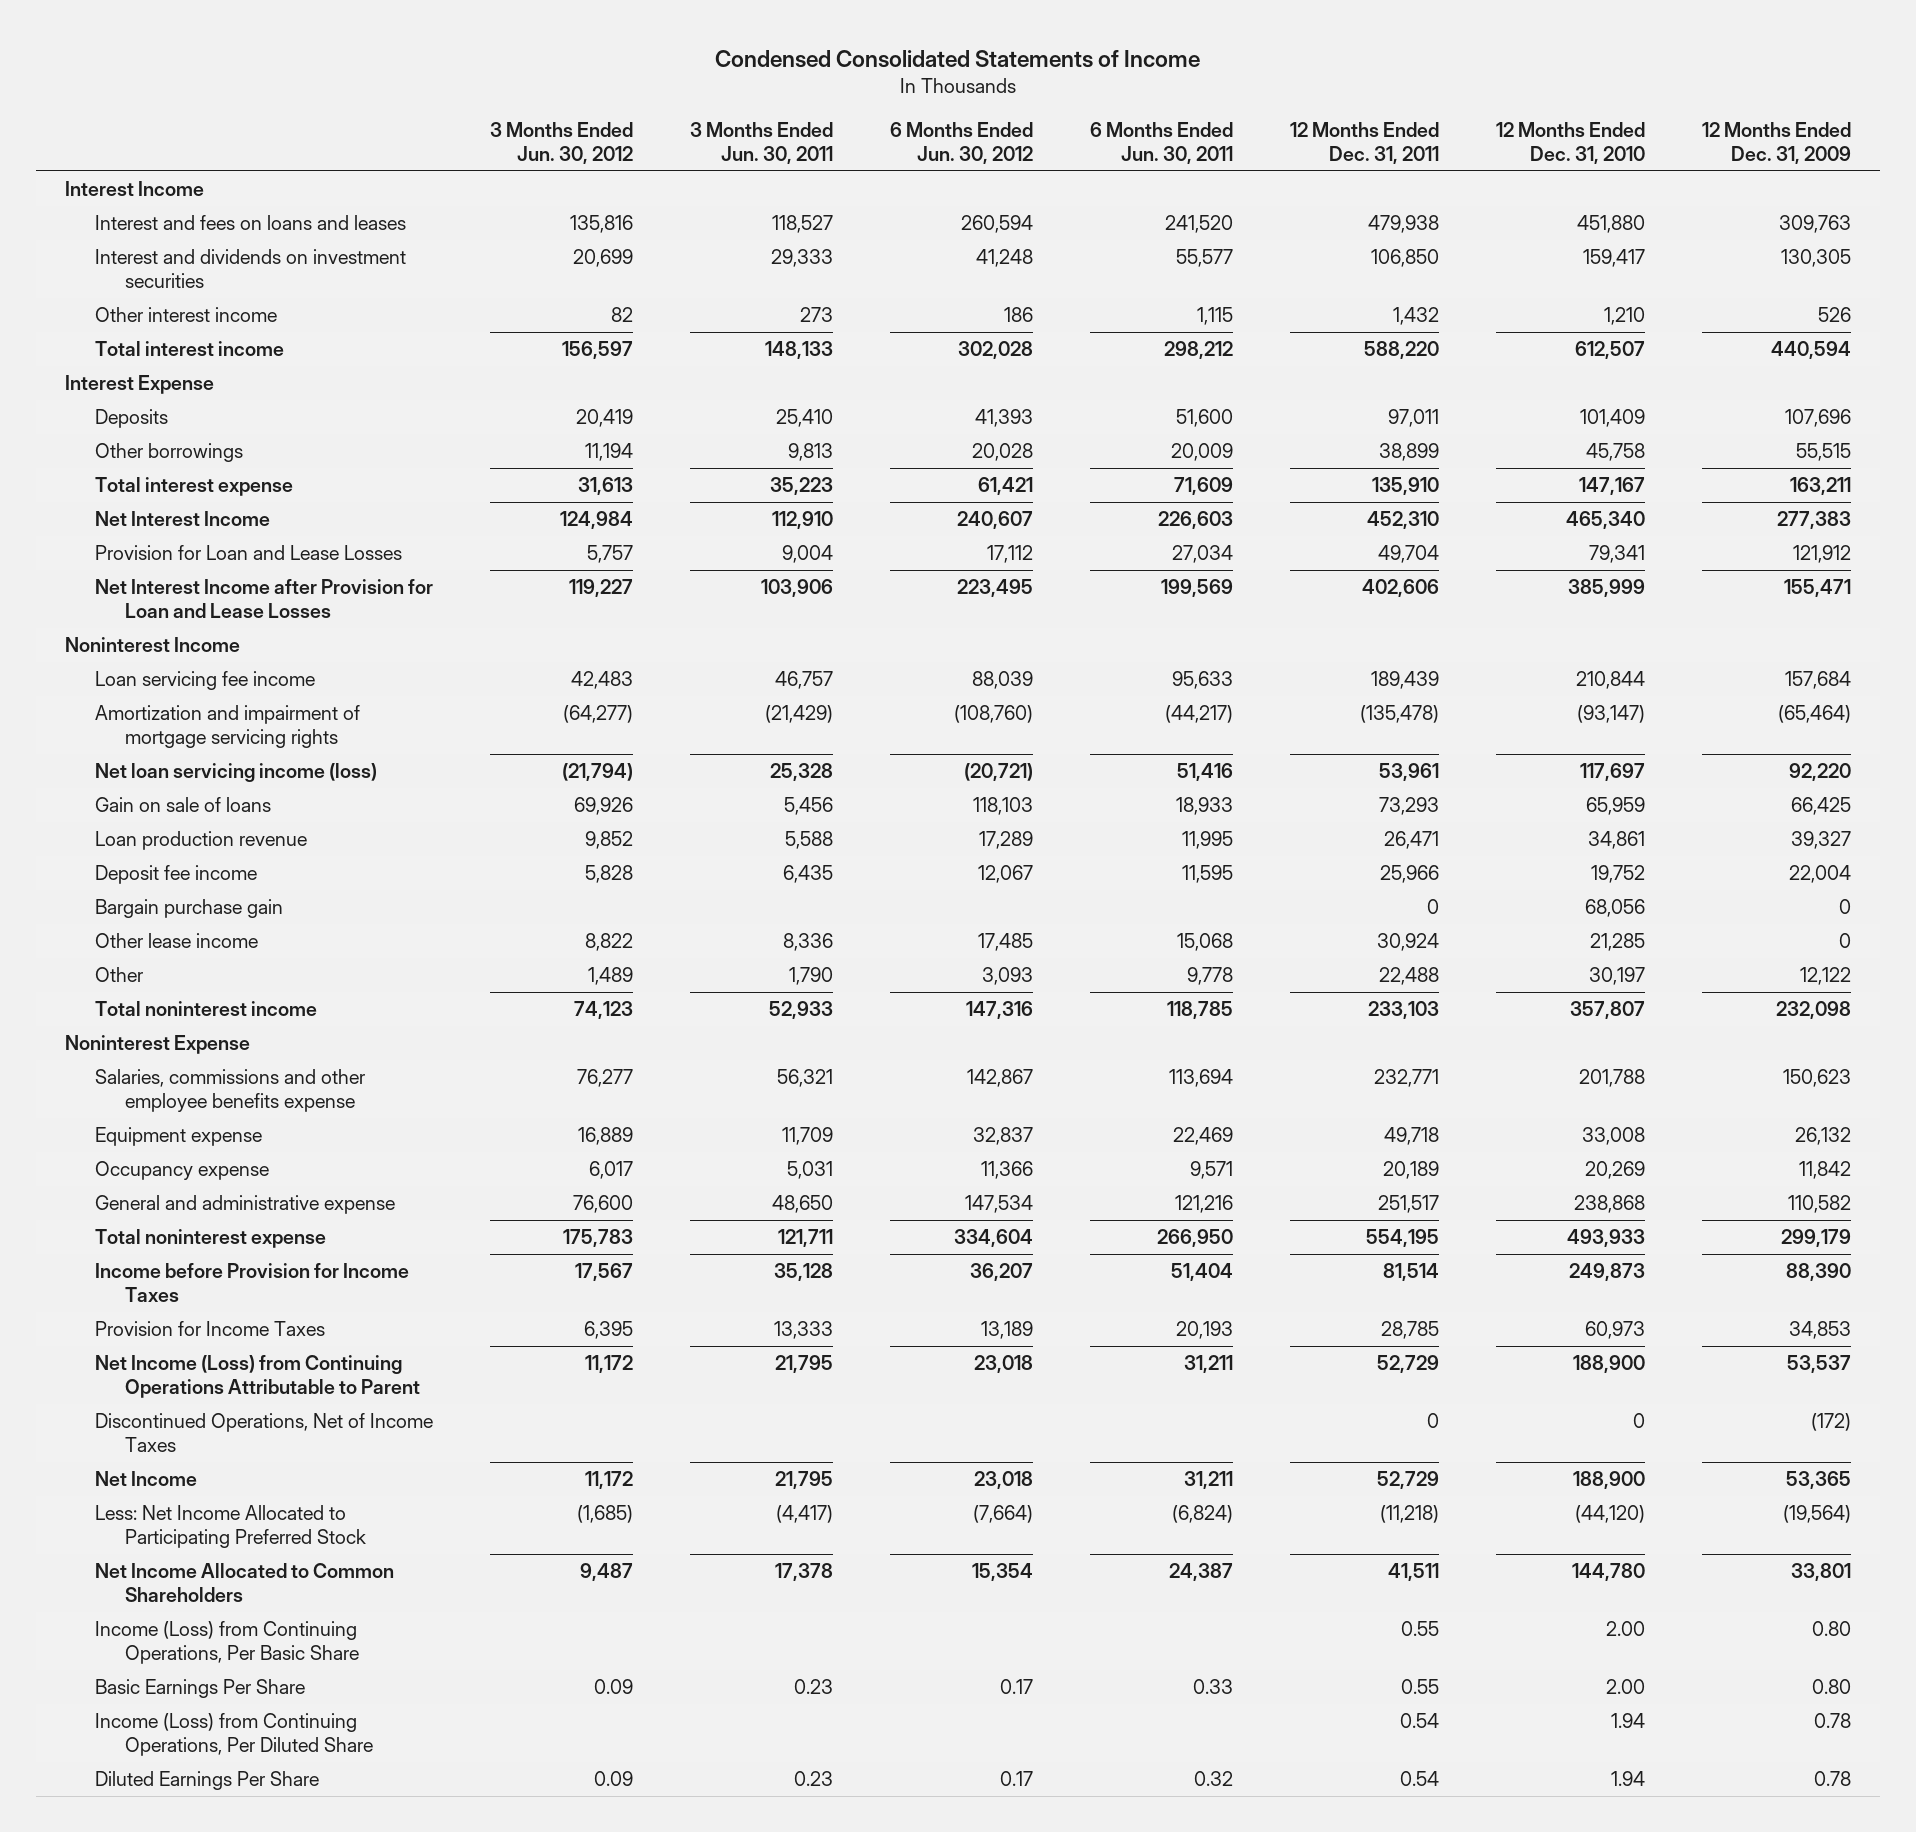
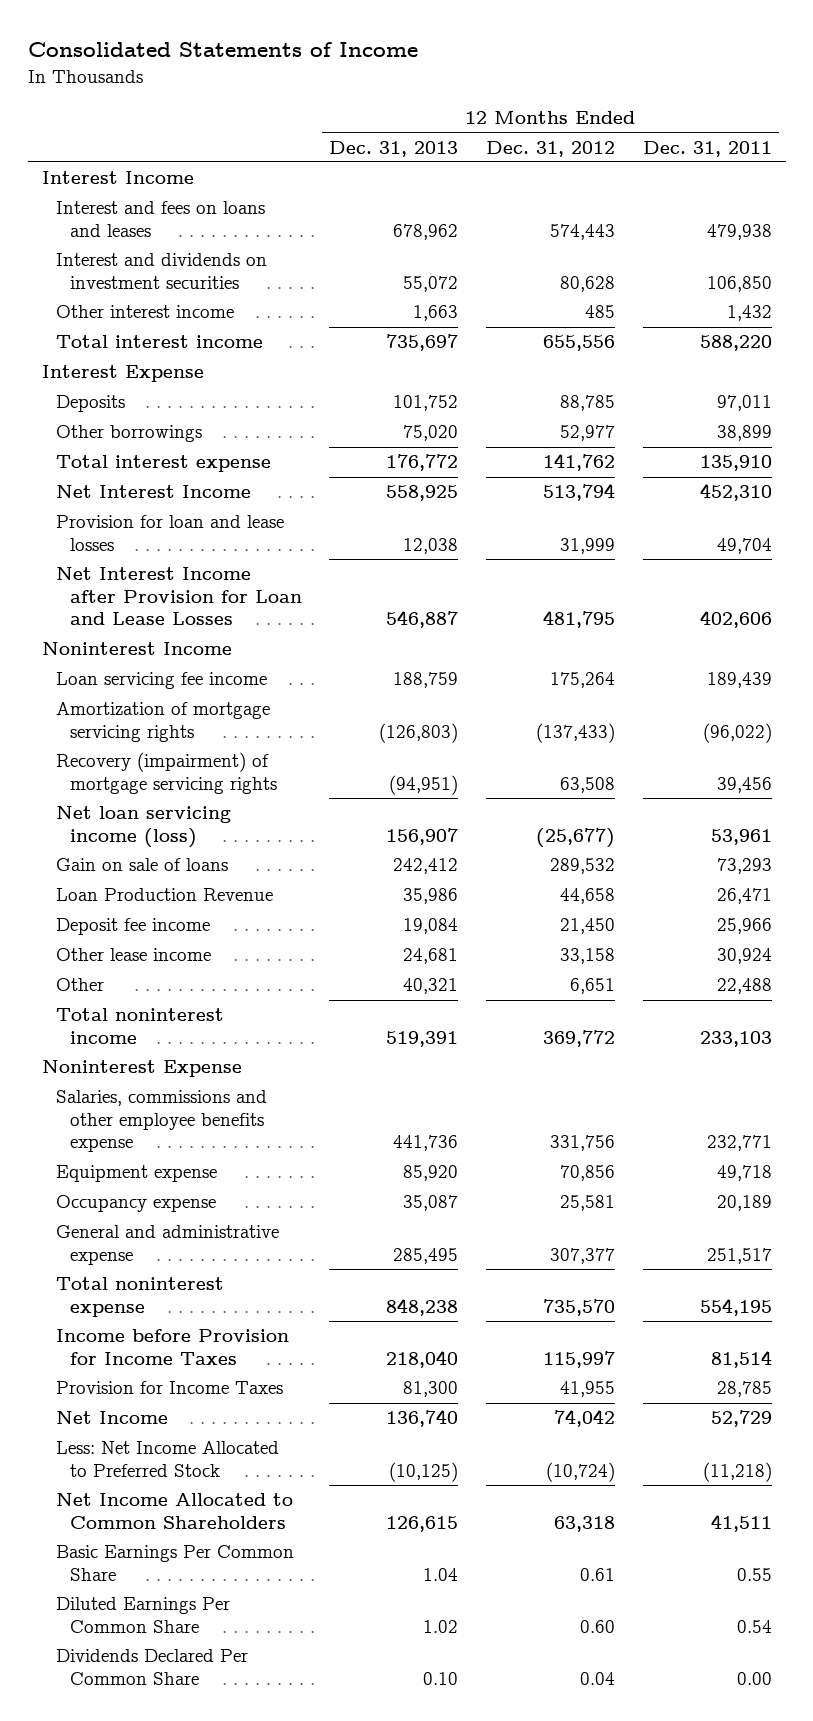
- Condensed Consolidated Statements of Income
+ Consolidated Statements of Income
- | 3 Months Ended Jun. 30, 2012 | 3 Months Ended Jun. 30, 2011 | 6 Months Ended Jun. 30, 2012 | 6 Months Ended Jun. 30, 2011 | 12 Months Ended Dec. 31, 2011 | 12 Months Ended Dec. 31, 2010 | 12 Months Ended Dec. 31, 2009
+ | 12 Months Ended Dec. 31, 2013 | 12 Months Ended Dec. 31, 2012 | 12 Months Ended Dec. 31, 2011
- Provision for Loan and Lease Losses | 5,757 | 9,004 | 17,112 | 27,034 | 49,704 | 79,341 | 121,912
+ Provision for loan and lease losses | 12,038 | 31,999 | 49,704
- Amortization and impairment of mortgage servicing rights | (64,277) | (21,429) | (108,760) | (44,217) | (135,478) | (93,147) | (65,464)
+ Amortization of mortgage servicing rights | (126,803) | (137,433) | (96,022)
+ Recovery (impairment) of mortgage servicing rights | (94,951) | 63,508 | 39,456
- Loan production revenue | 9,852 | 5,588 | 17,289 | 11,995 | 26,471 | 34,861 | 39,327
+ Loan Production Revenue | 35,986 | 44,658 | 26,471
- Bargain purchase gain | | | | | 0 | 68,056 | 0
- Net Income (Loss) from Continuing Operations Attributable to Parent | 11,172 | 21,795 | 23,018 | 31,211 | 52,729 | 188,900 | 53,537
- Discontinued Operations, Net of Income Taxes | | | | | 0 | 0 | (172)
- Less: Net Income Allocated to Participating Preferred Stock | (1,685) | (4,417) | (7,664) | (6,824) | (11,218) | (44,120) | (19,564)
+ Less: Net Income Allocated to Preferred Stock | (10,125) | (10,724) | (11,218)
- Income (Loss) from Continuing Operations, Per Basic Share | | | | | 0.55 | 2.00 | 0.80
- Basic Earnings Per Share | 0.09 | 0.23 | 0.17 | 0.33 | 0.55 | 2.00 | 0.80
- Income (Loss) from Continuing Operations, Per Diluted Share | | | | | 0.54 | 1.94 | 0.78
- Diluted Earnings Per Share | 0.09 | 0.23 | 0.17 | 0.32 | 0.54 | 1.94 | 0.78
+ Basic Earnings Per Common Share | 1.04 | 0.61 | 0.55
+ Diluted Earnings Per Common Share | 1.02 | 0.60 | 0.54
+ Dividends Declared Per Common Share | 0.10 | 0.04 | 0.00

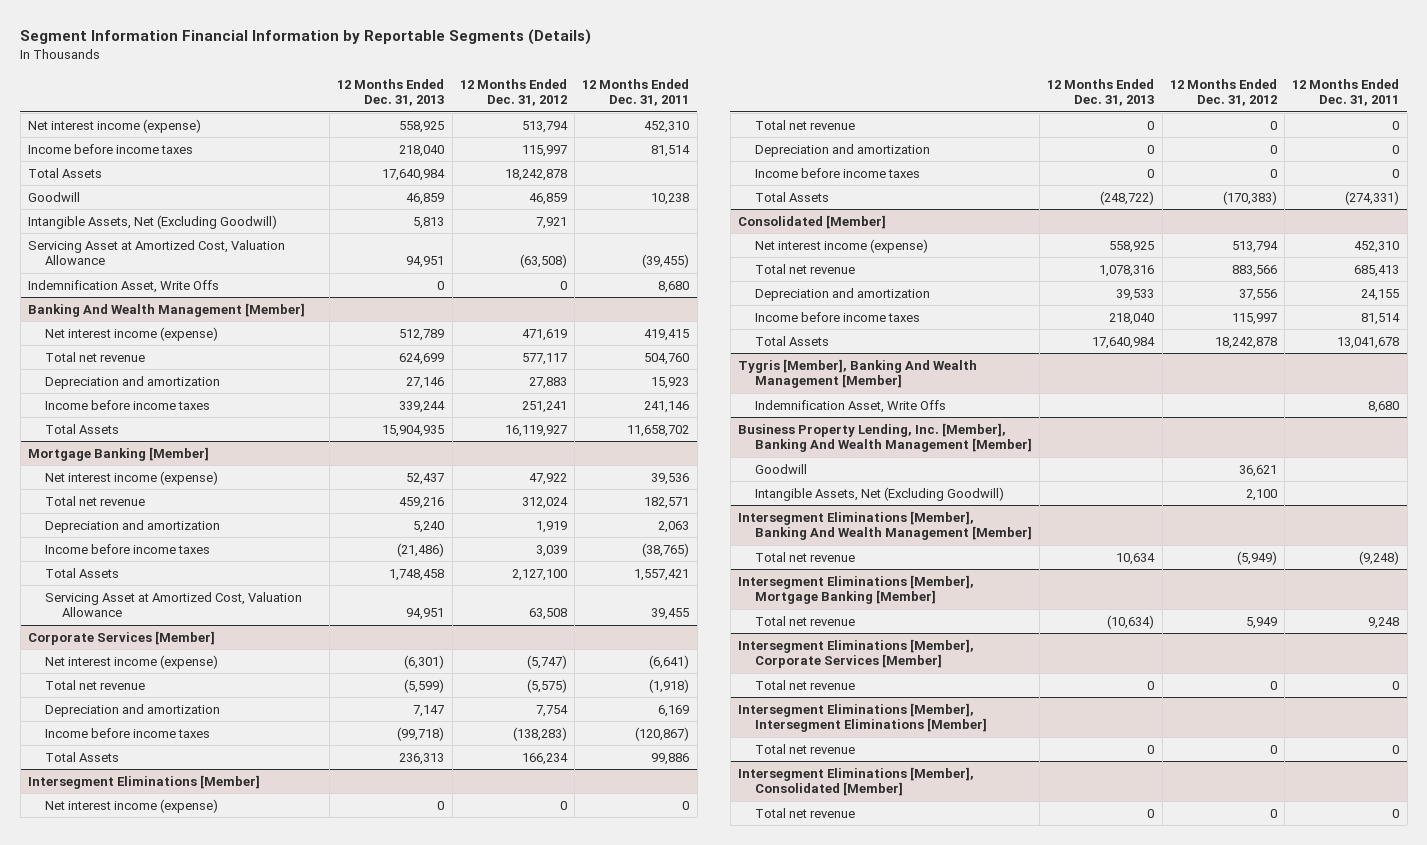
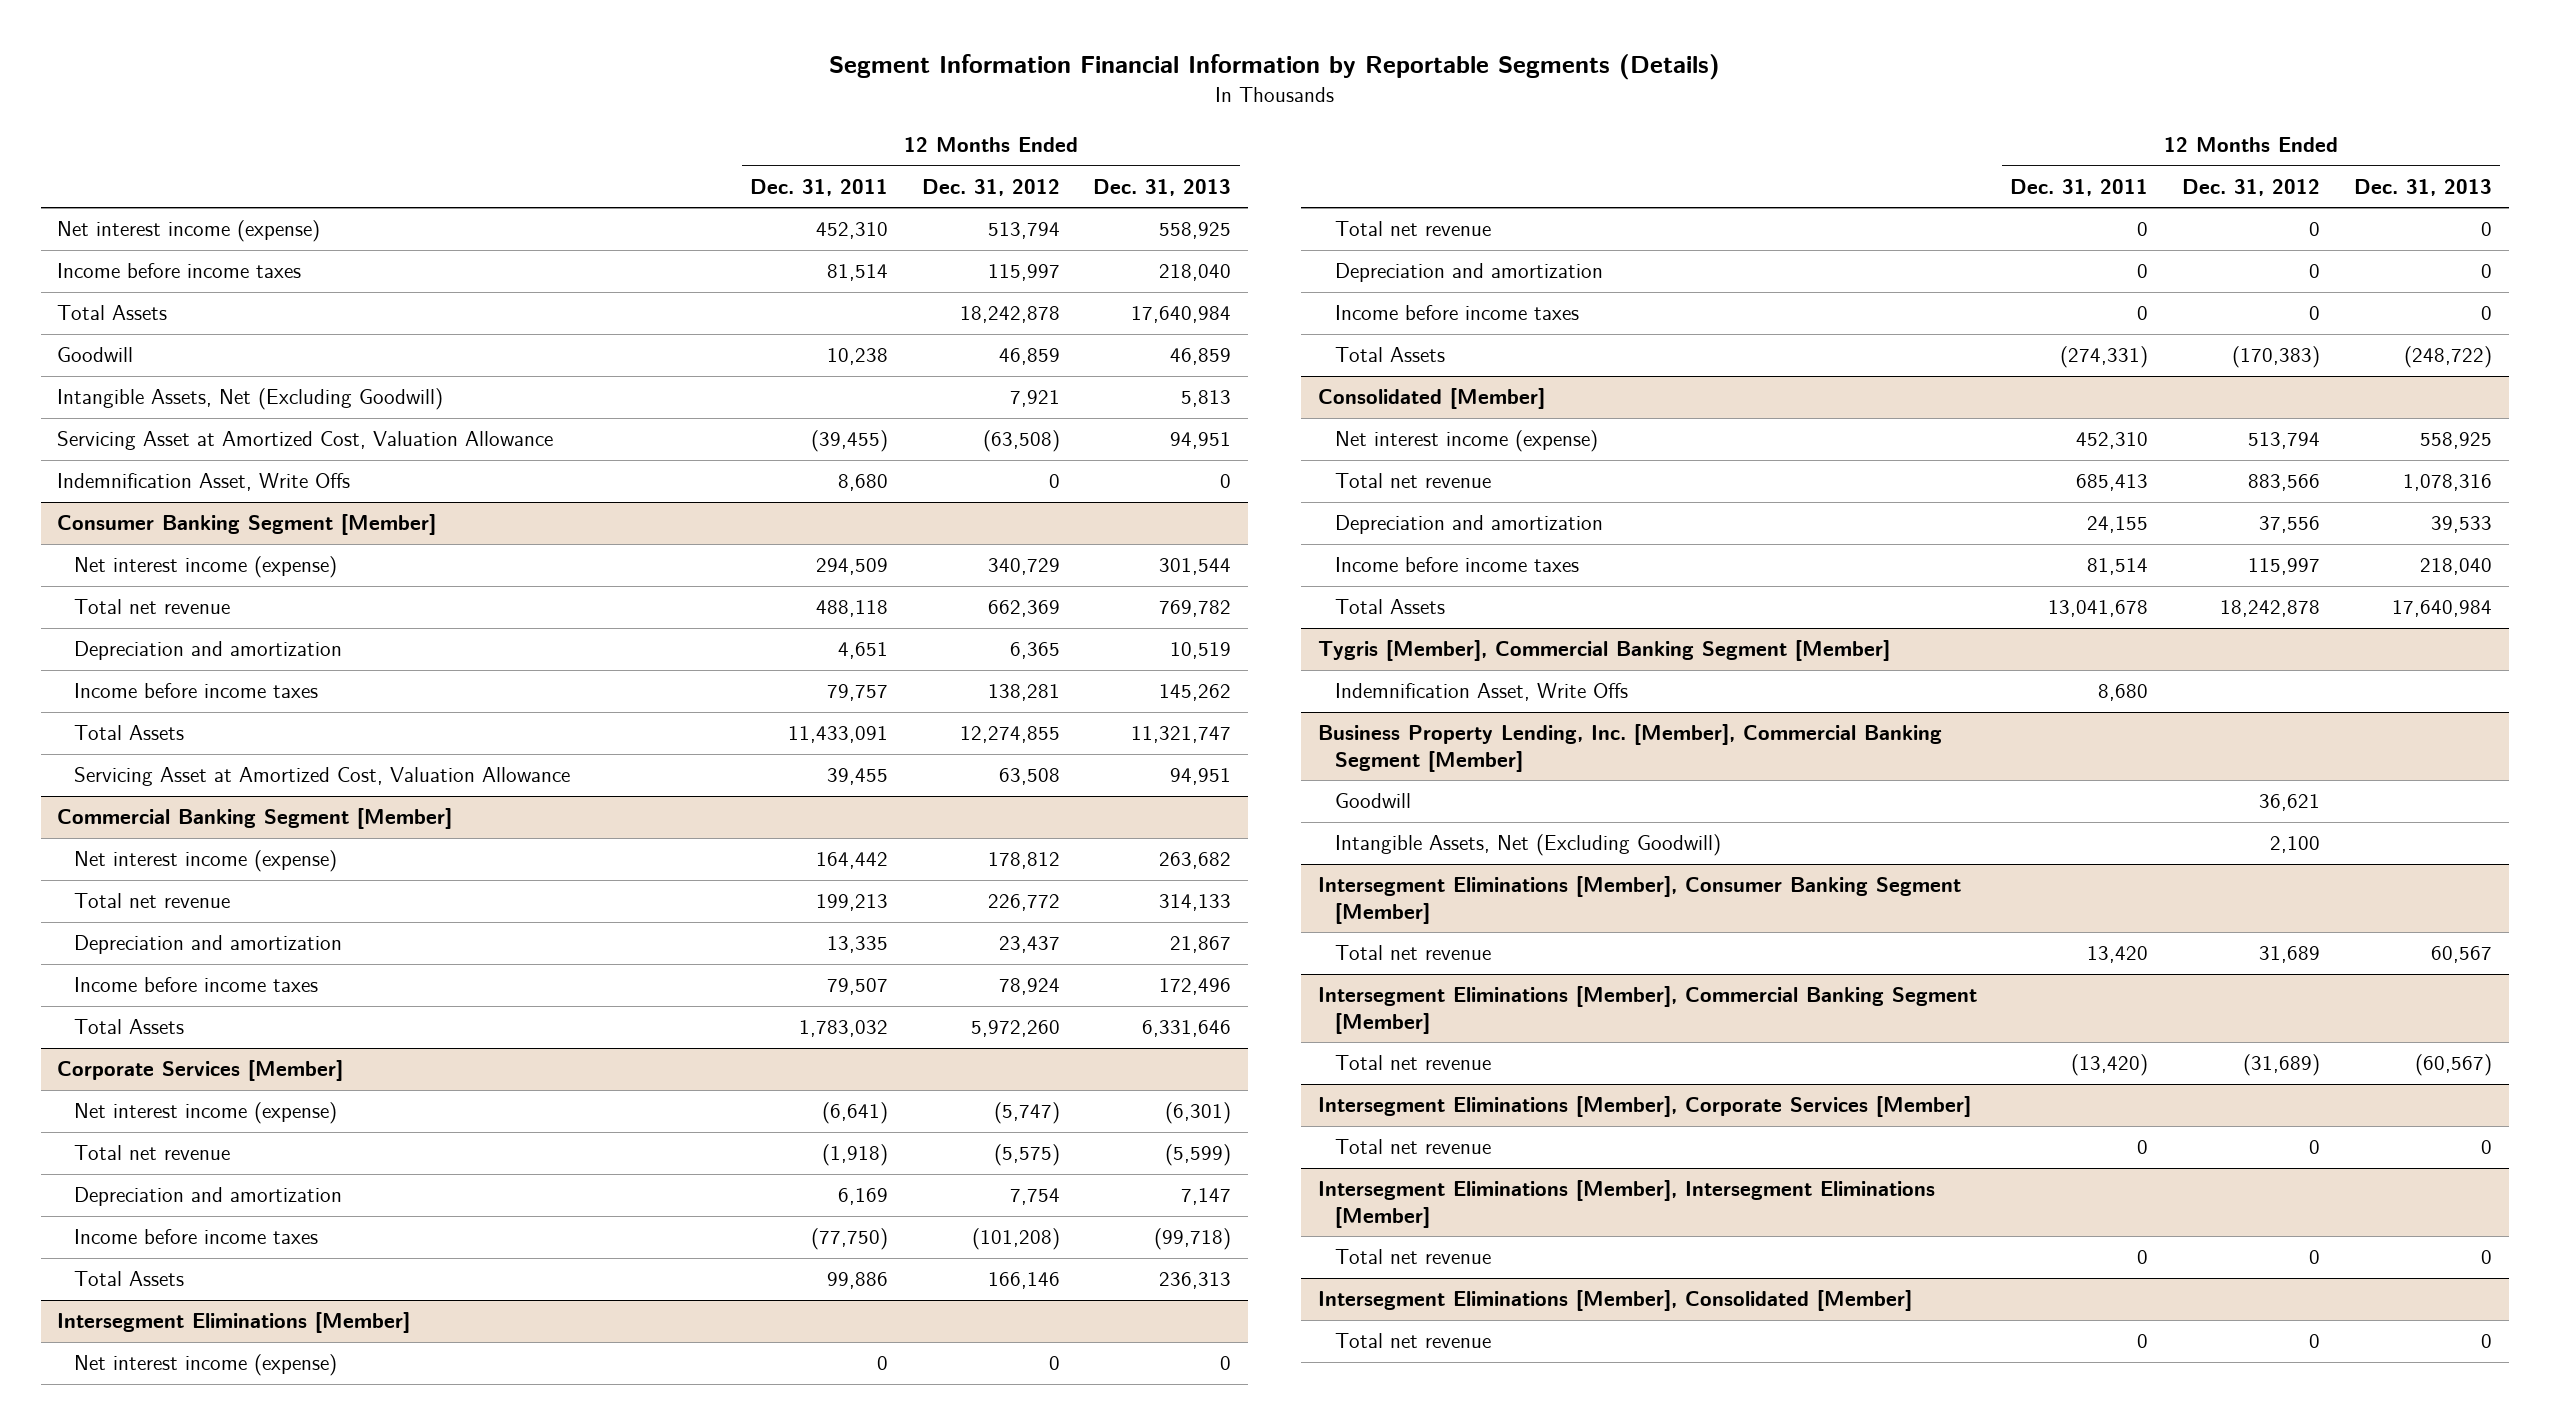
- | 12 Months Ended Dec. 31, 2013 | 12 Months Ended Dec. 31, 2012 | 12 Months Ended Dec. 31, 2011
+ | 12 Months Ended Dec. 31, 2011 | 12 Months Ended Dec. 31, 2012 | 12 Months Ended Dec. 31, 2013
- Banking And Wealth Management [Member]
- Net interest income (expense) | 512,789 | 471,619 | 419,415
- Total net revenue | 624,699 | 577,117 | 504,760
- Depreciation and amortization | 27,146 | 27,883 | 15,923
- Income before income taxes | 339,244 | 251,241 | 241,146
- Total Assets | 15,904,935 | 16,119,927 | 11,658,702
- Mortgage Banking [Member]
- Net interest income (expense) | 52,437 | 47,922 | 39,536
- Total net revenue | 459,216 | 312,024 | 182,571
- Depreciation and amortization | 5,240 | 1,919 | 2,063
- Income before income taxes | (21,486) | 3,039 | (38,765)
- Total Assets | 1,748,458 | 2,127,100 | 1,557,421
+ Consumer Banking Segment [Member]
+ Net interest income (expense) | 294,509 | 340,729 | 301,544
+ Total net revenue | 488,118 | 662,369 | 769,782
+ Depreciation and amortization | 4,651 | 6,365 | 10,519
+ Income before income taxes | 79,757 | 138,281 | 145,262
+ Total Assets | 11,433,091 | 12,274,855 | 11,321,747
+ Commercial Banking Segment [Member]
+ Net interest income (expense) | 164,442 | 178,812 | 263,682
+ Total net revenue | 199,213 | 226,772 | 314,133
+ Depreciation and amortization | 13,335 | 23,437 | 21,867
+ Income before income taxes | 79,507 | 78,924 | 172,496
+ Total Assets | 1,783,032 | 5,972,260 | 6,331,646
@ Corporate Services [Member]
- Income before income taxes | (99,718) | (138,283) | (120,867)
- Total Assets | 236,313 | 166,234 | 99,886
+ Income before income taxes | (77,750) | (101,208) | (99,718)
+ Total Assets | 99,886 | 166,146 | 236,313
- Tygris [Member], Banking And Wealth Management [Member]
+ Tygris [Member], Commercial Banking Segment [Member]
- Business Property Lending, Inc. [Member], Banking And Wealth Management [Member]
+ Business Property Lending, Inc. [Member], Commercial Banking Segment [Member]
- Intersegment Eliminations [Member], Banking And Wealth Management [Member]
- Total net revenue | 10,634 | (5,949) | (9,248)
- Intersegment Eliminations [Member], Mortgage Banking [Member]
- Total net revenue | (10,634) | 5,949 | 9,248
+ Intersegment Eliminations [Member], Consumer Banking Segment [Member]
+ Total net revenue | 13,420 | 31,689 | 60,567
+ Intersegment Eliminations [Member], Commercial Banking Segment [Member]
+ Total net revenue | (13,420) | (31,689) | (60,567)

